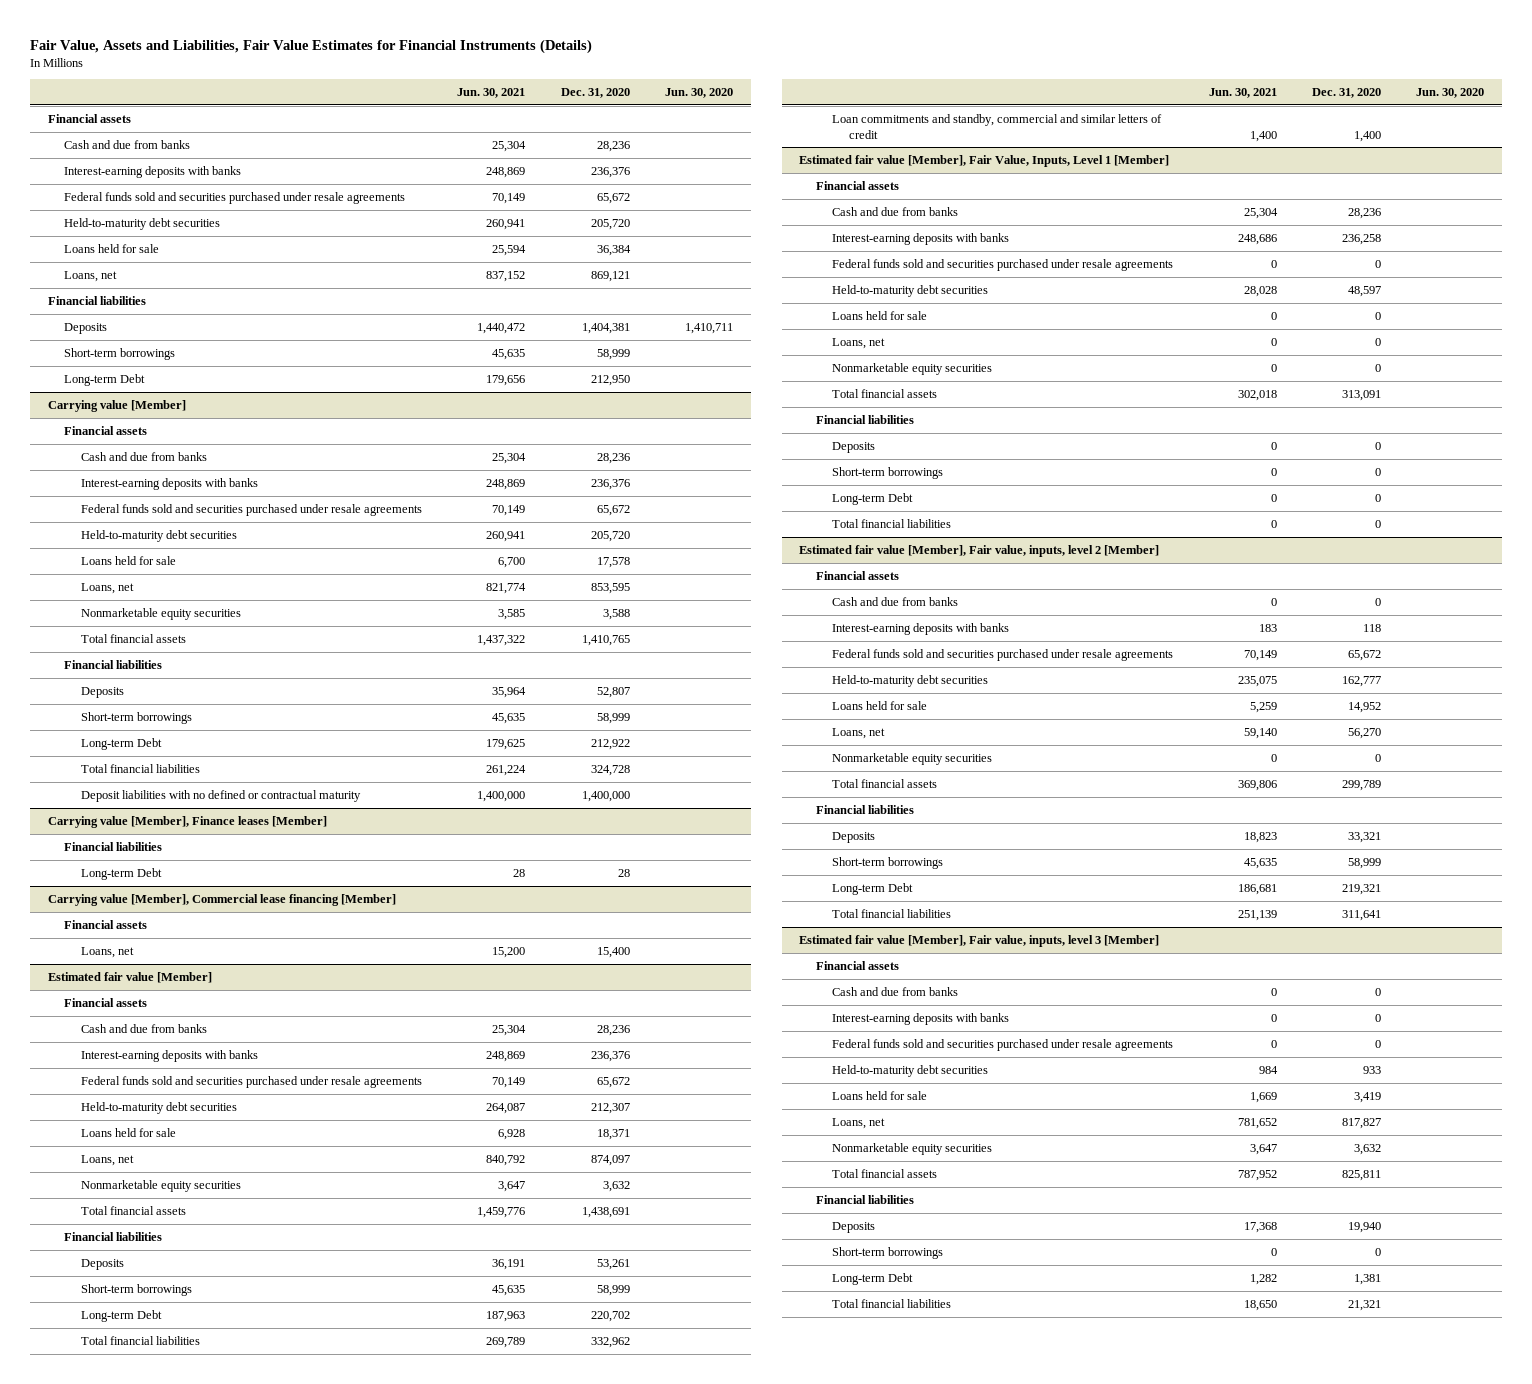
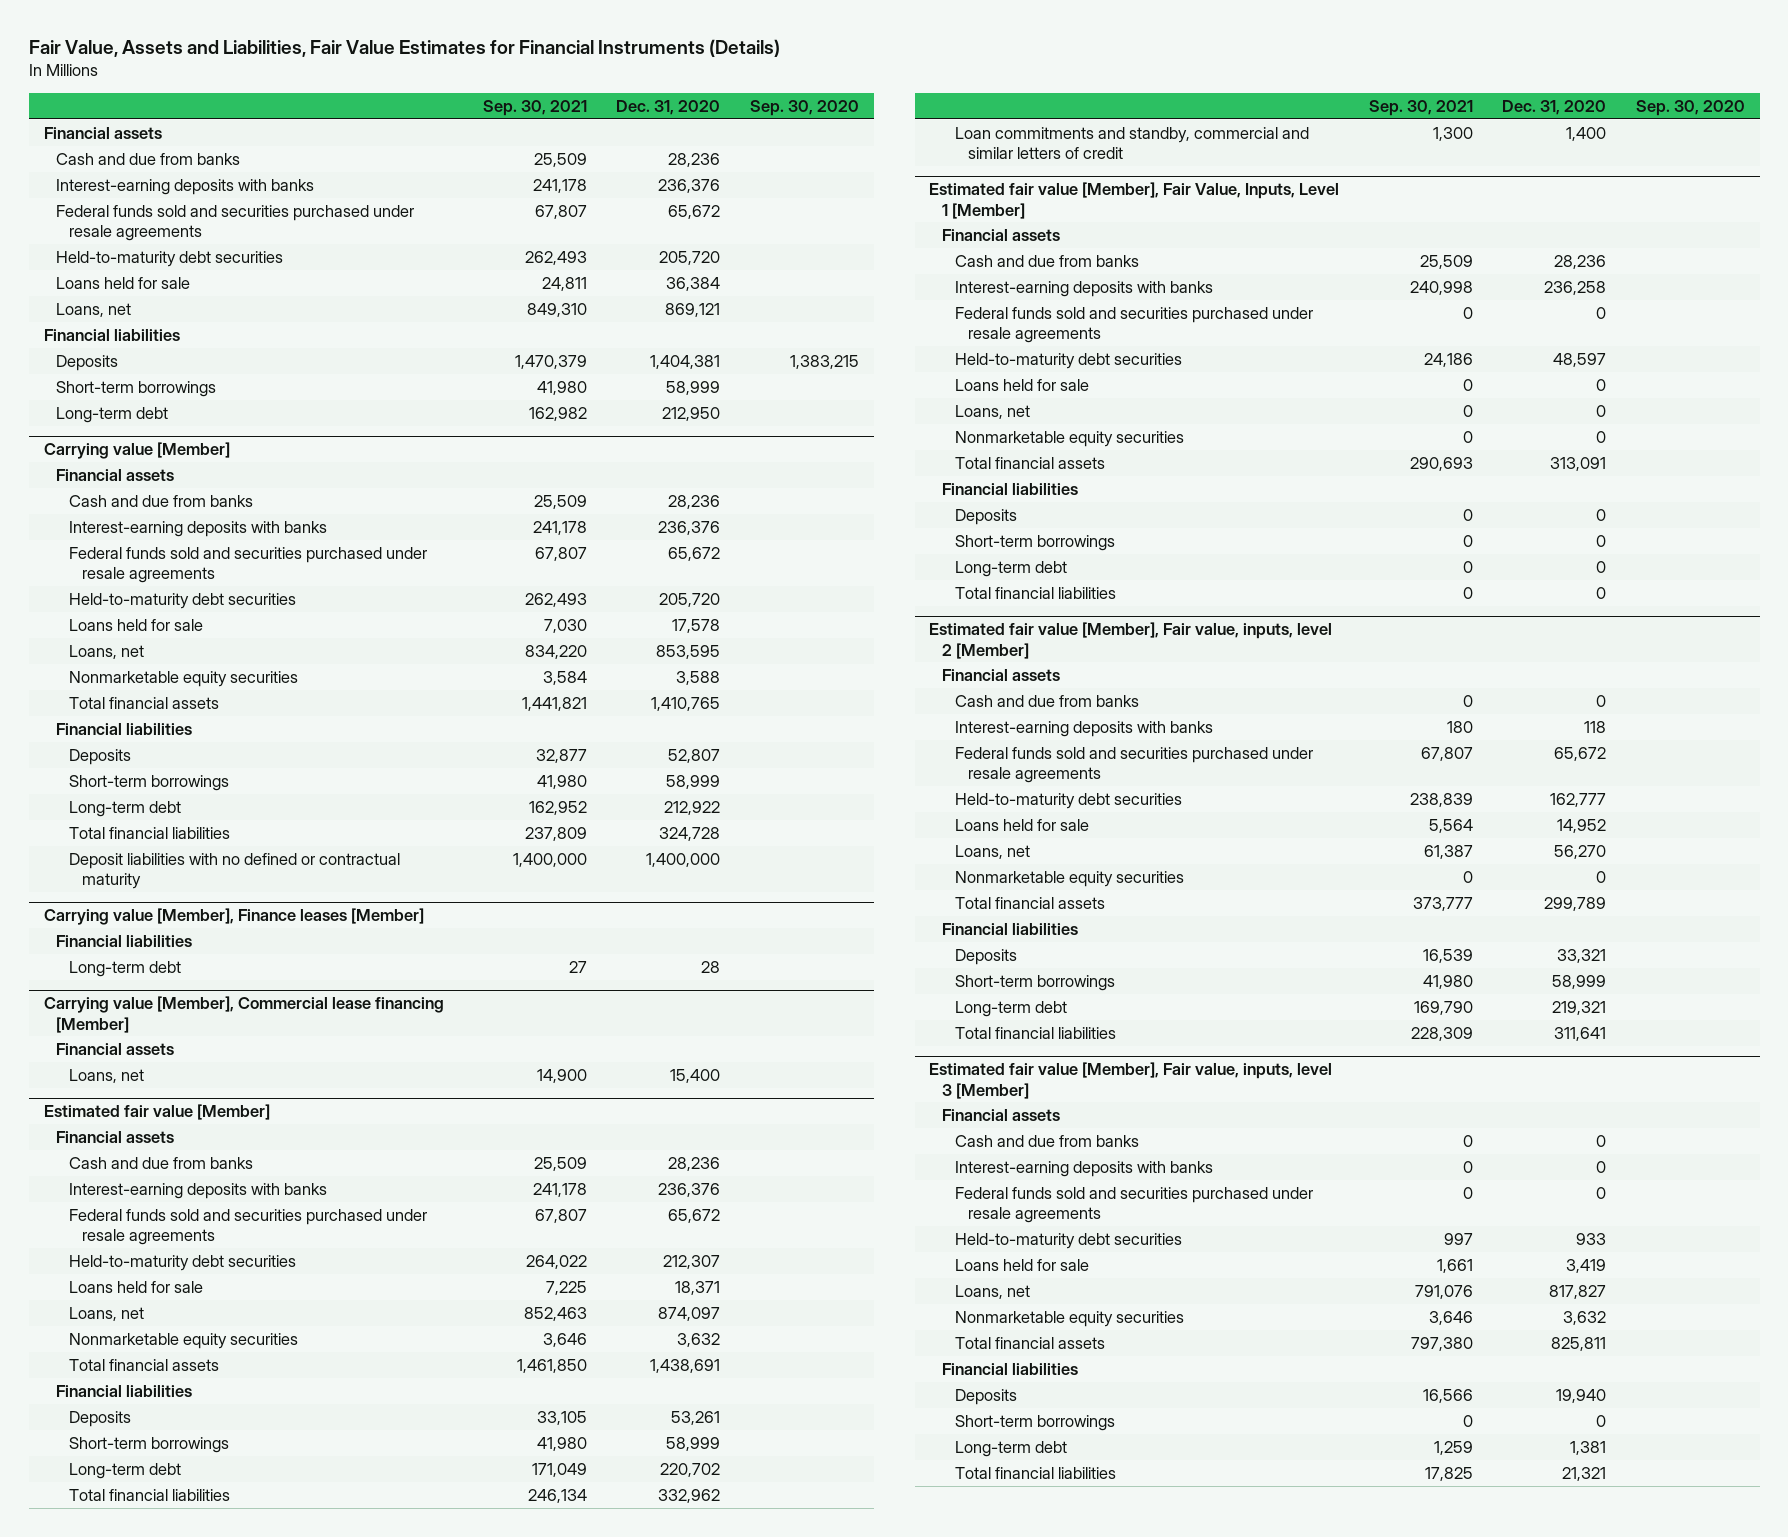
- | Jun. 30, 2021 | Dec. 31, 2020 | Jun. 30, 2020
+ | Sep. 30, 2021 | Dec. 31, 2020 | Sep. 30, 2020
- Long-term Debt | 179,656 | 212,950 |
+ Long-term debt | 162,982 | 212,950 |
@ Carrying value [Member]
- Long-term Debt | 179,625 | 212,922 |
+ Long-term debt | 162,952 | 212,922 |
@ Carrying value [Member], Finance leases [Member]
- Long-term Debt | 28 | 28 |
+ Long-term debt | 27 | 28 |
@ Estimated fair value [Member]
- Long-term Debt | 187,963 | 220,702 |
+ Long-term debt | 171,049 | 220,702 |
@ Estimated fair value [Member], Fair Value, Inputs, Level 1 [Member]
- Long-term Debt | 0 | 0 |
+ Long-term debt | 0 | 0 |
@ Estimated fair value [Member], Fair value, inputs, level 2 [Member]
- Long-term Debt | 186,681 | 219,321 |
+ Long-term debt | 169,790 | 219,321 |
@ Estimated fair value [Member], Fair value, inputs, level 3 [Member]
- Long-term Debt | 1,282 | 1,381 |
+ Long-term debt | 1,259 | 1,381 |

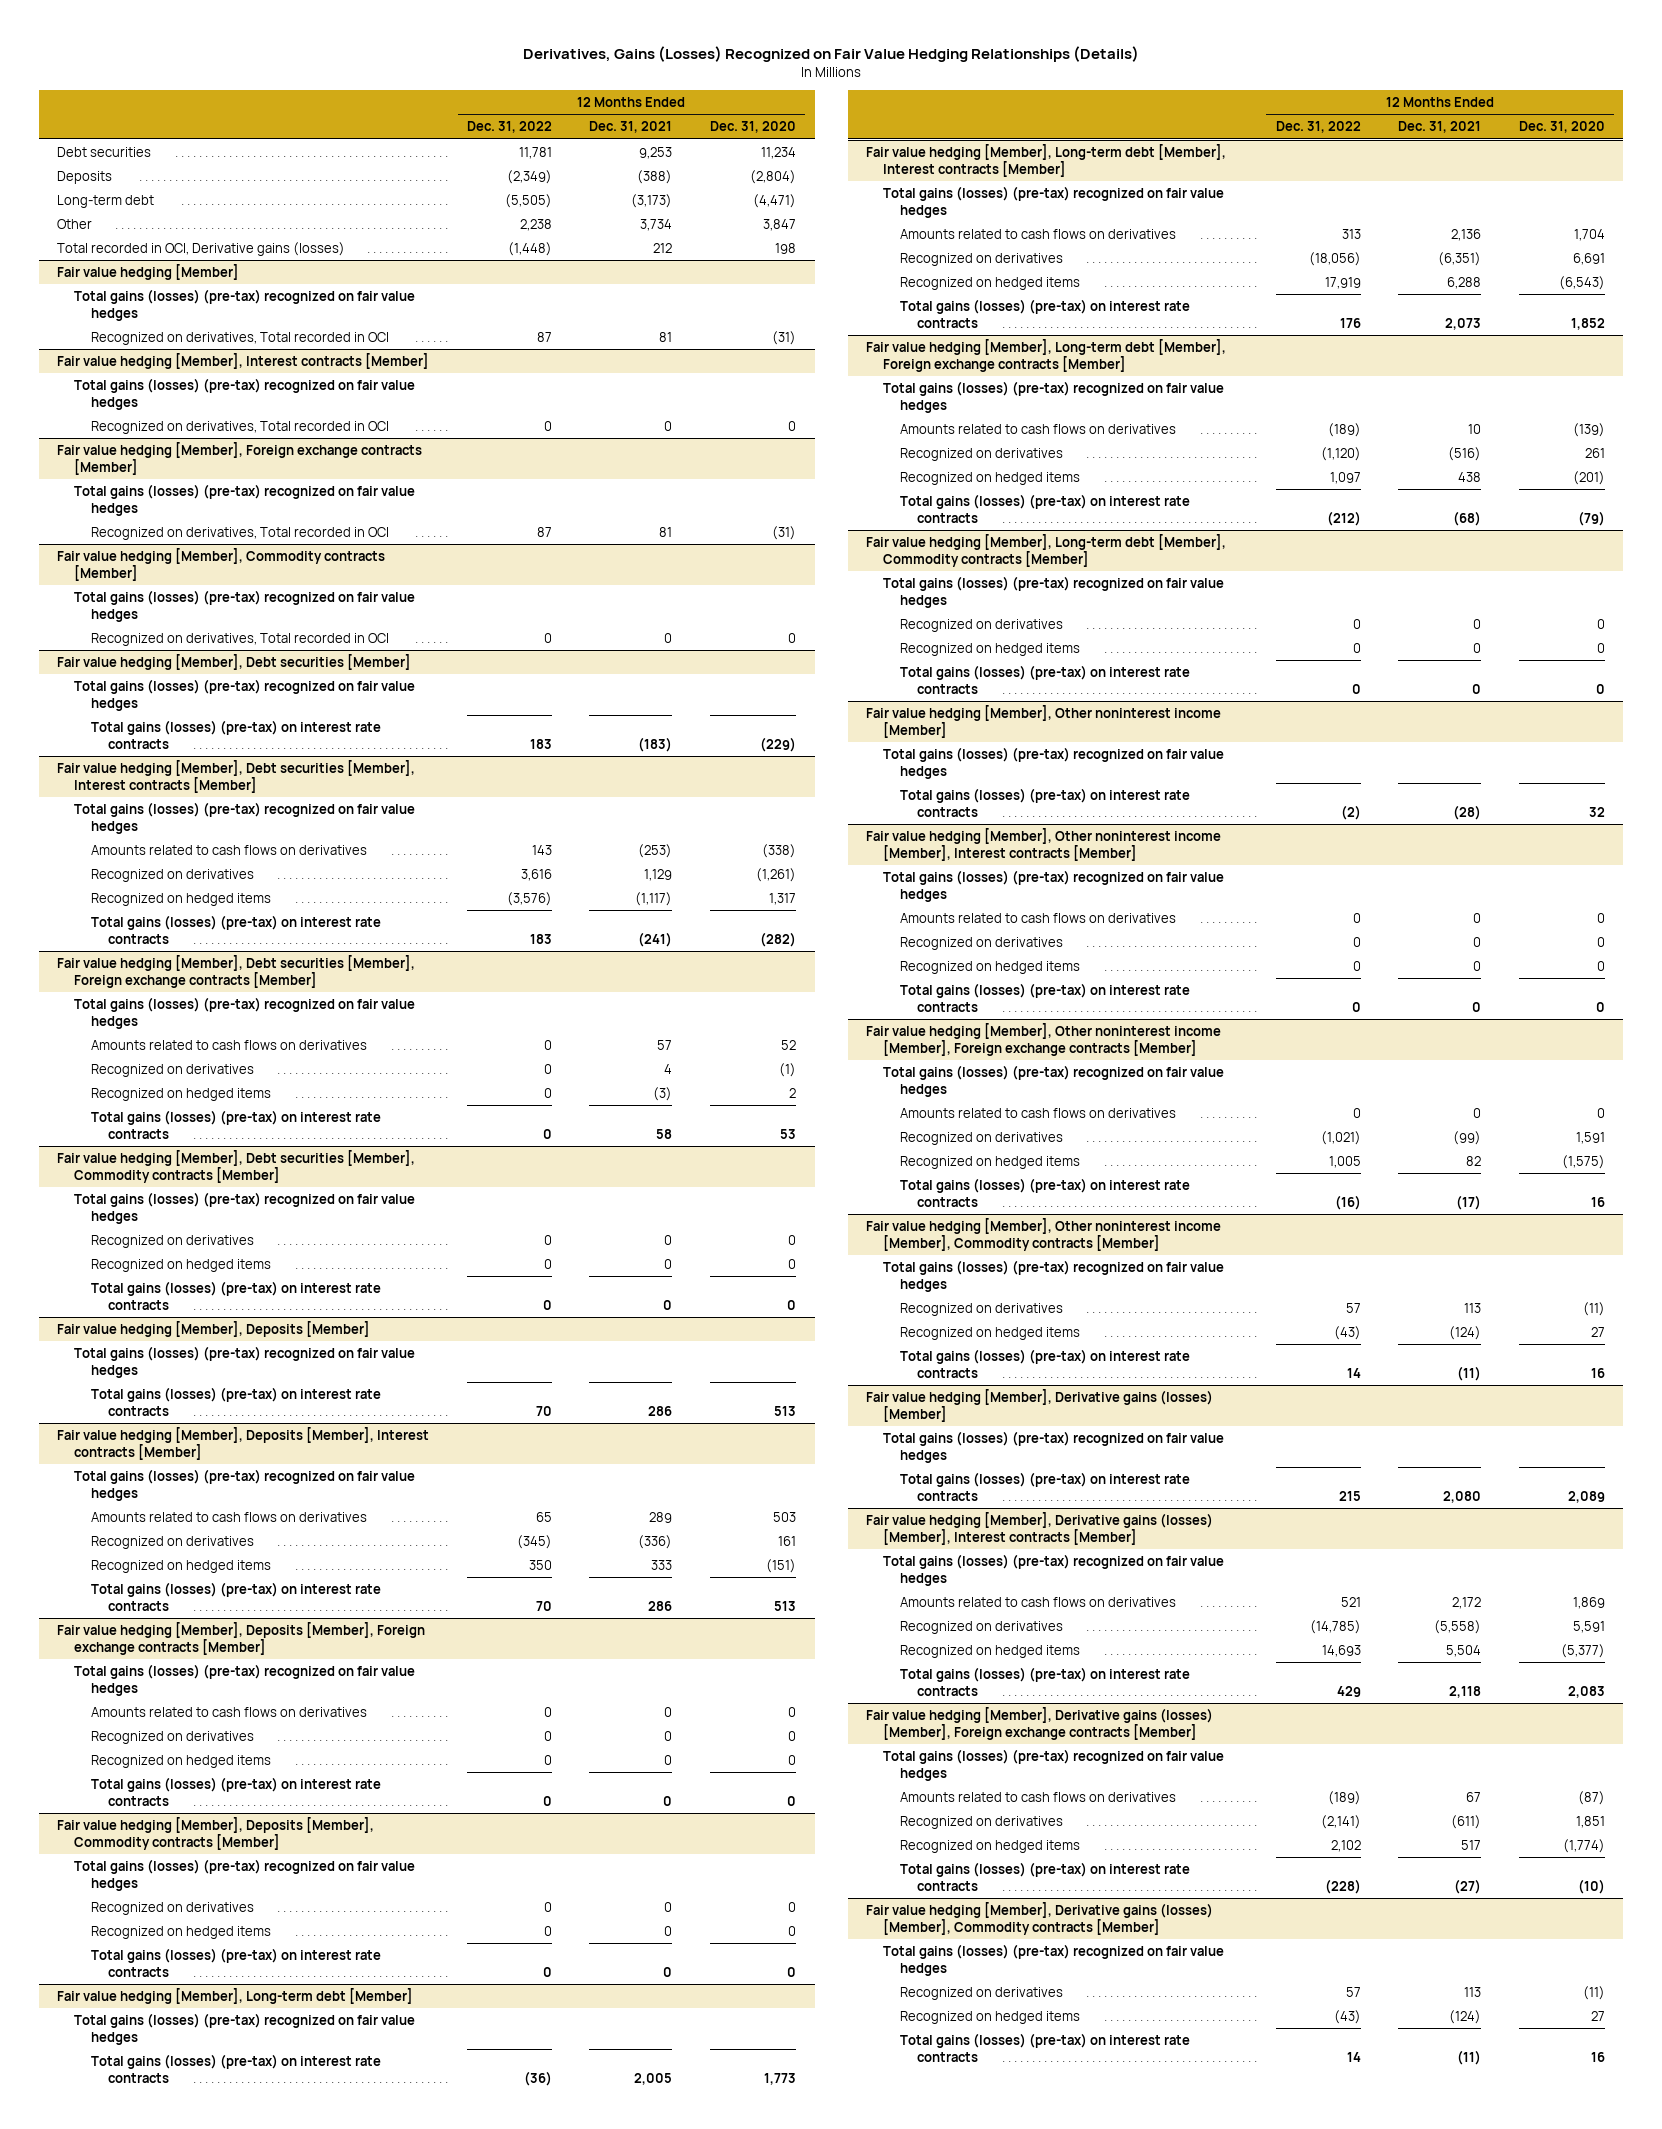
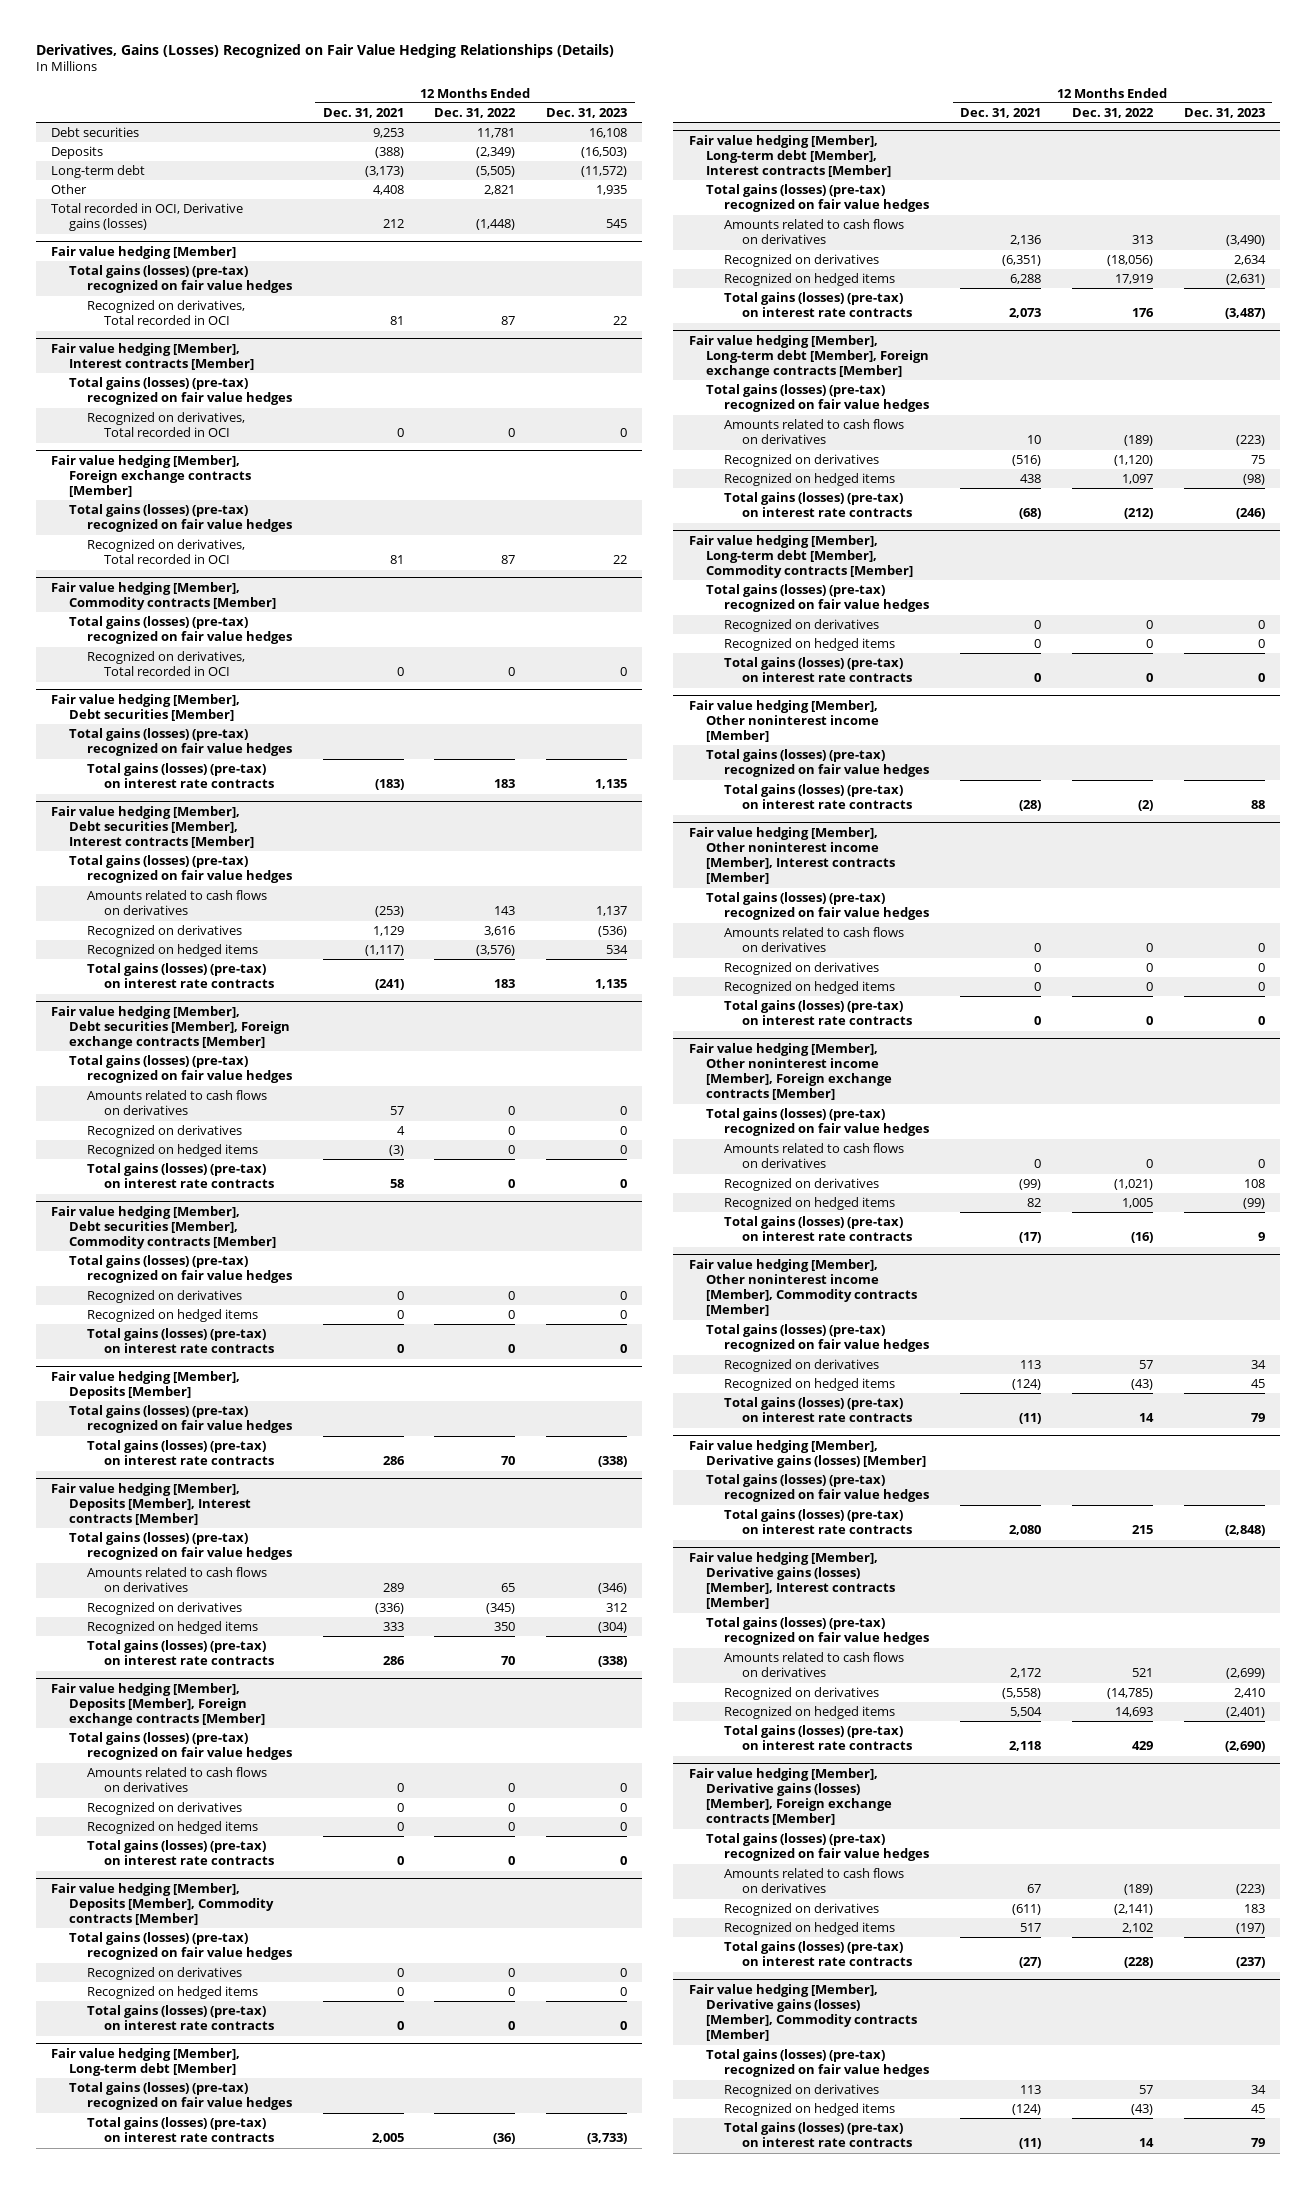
- | 12 Months Ended Dec. 31, 2022 | 12 Months Ended Dec. 31, 2021 | 12 Months Ended Dec. 31, 2020
+ | 12 Months Ended Dec. 31, 2021 | 12 Months Ended Dec. 31, 2022 | 12 Months Ended Dec. 31, 2023
- Other | 2,238 | 3,734 | 3,847
+ Other | 4,408 | 2,821 | 1,935

